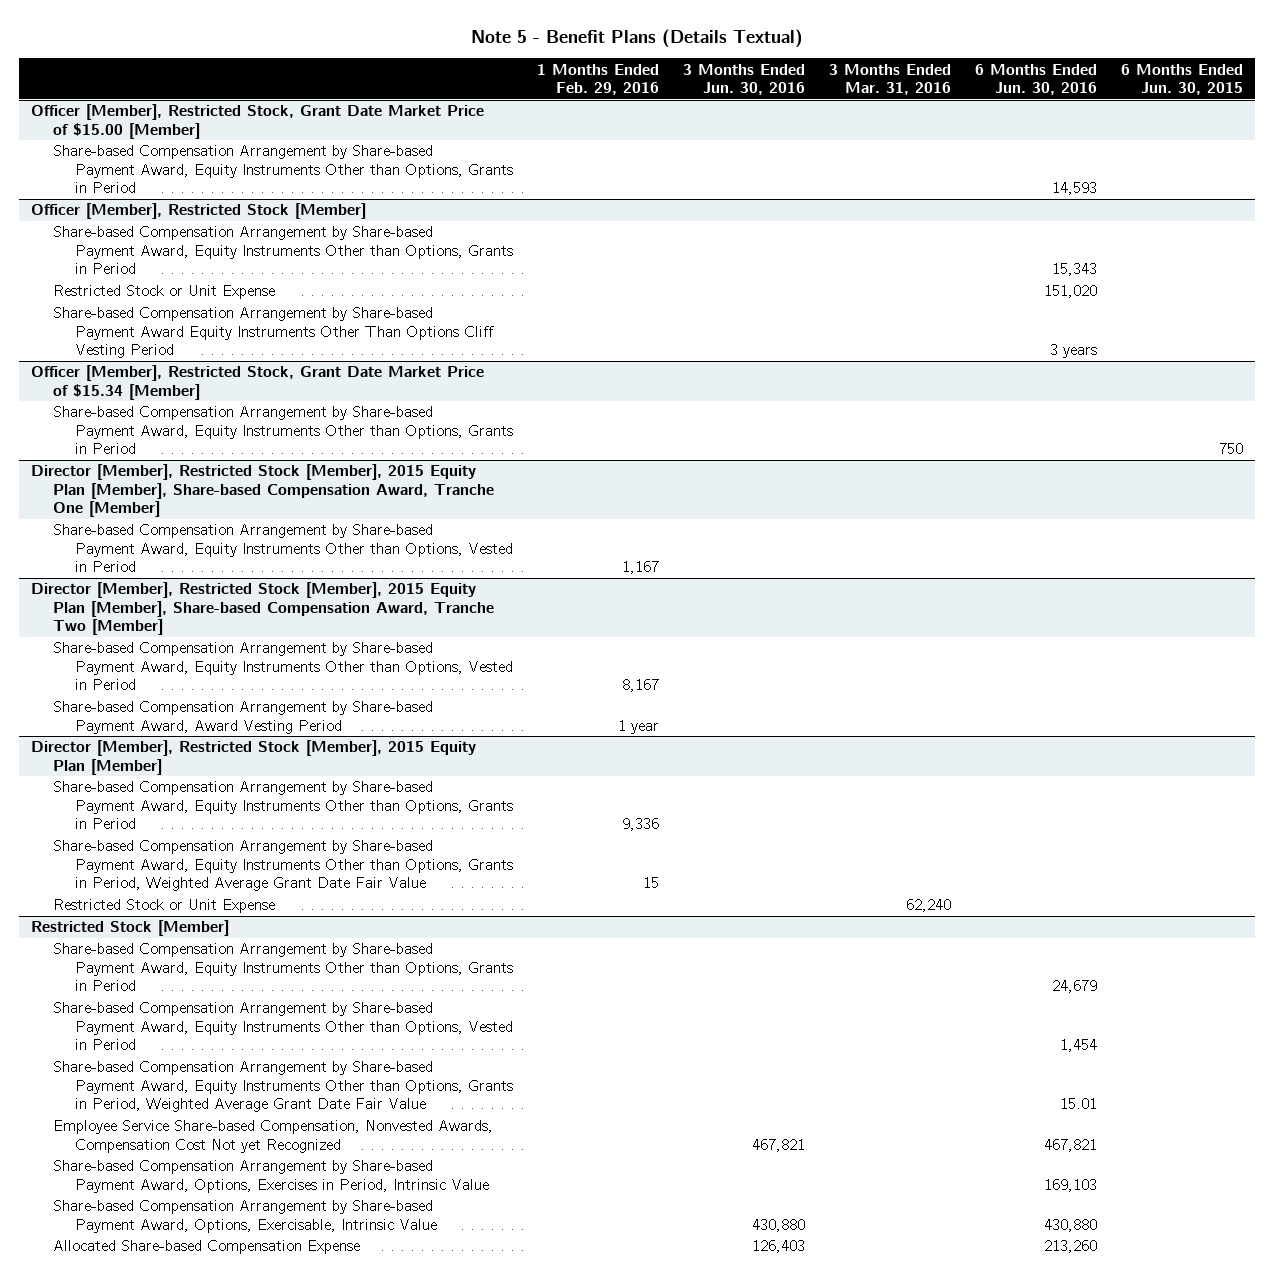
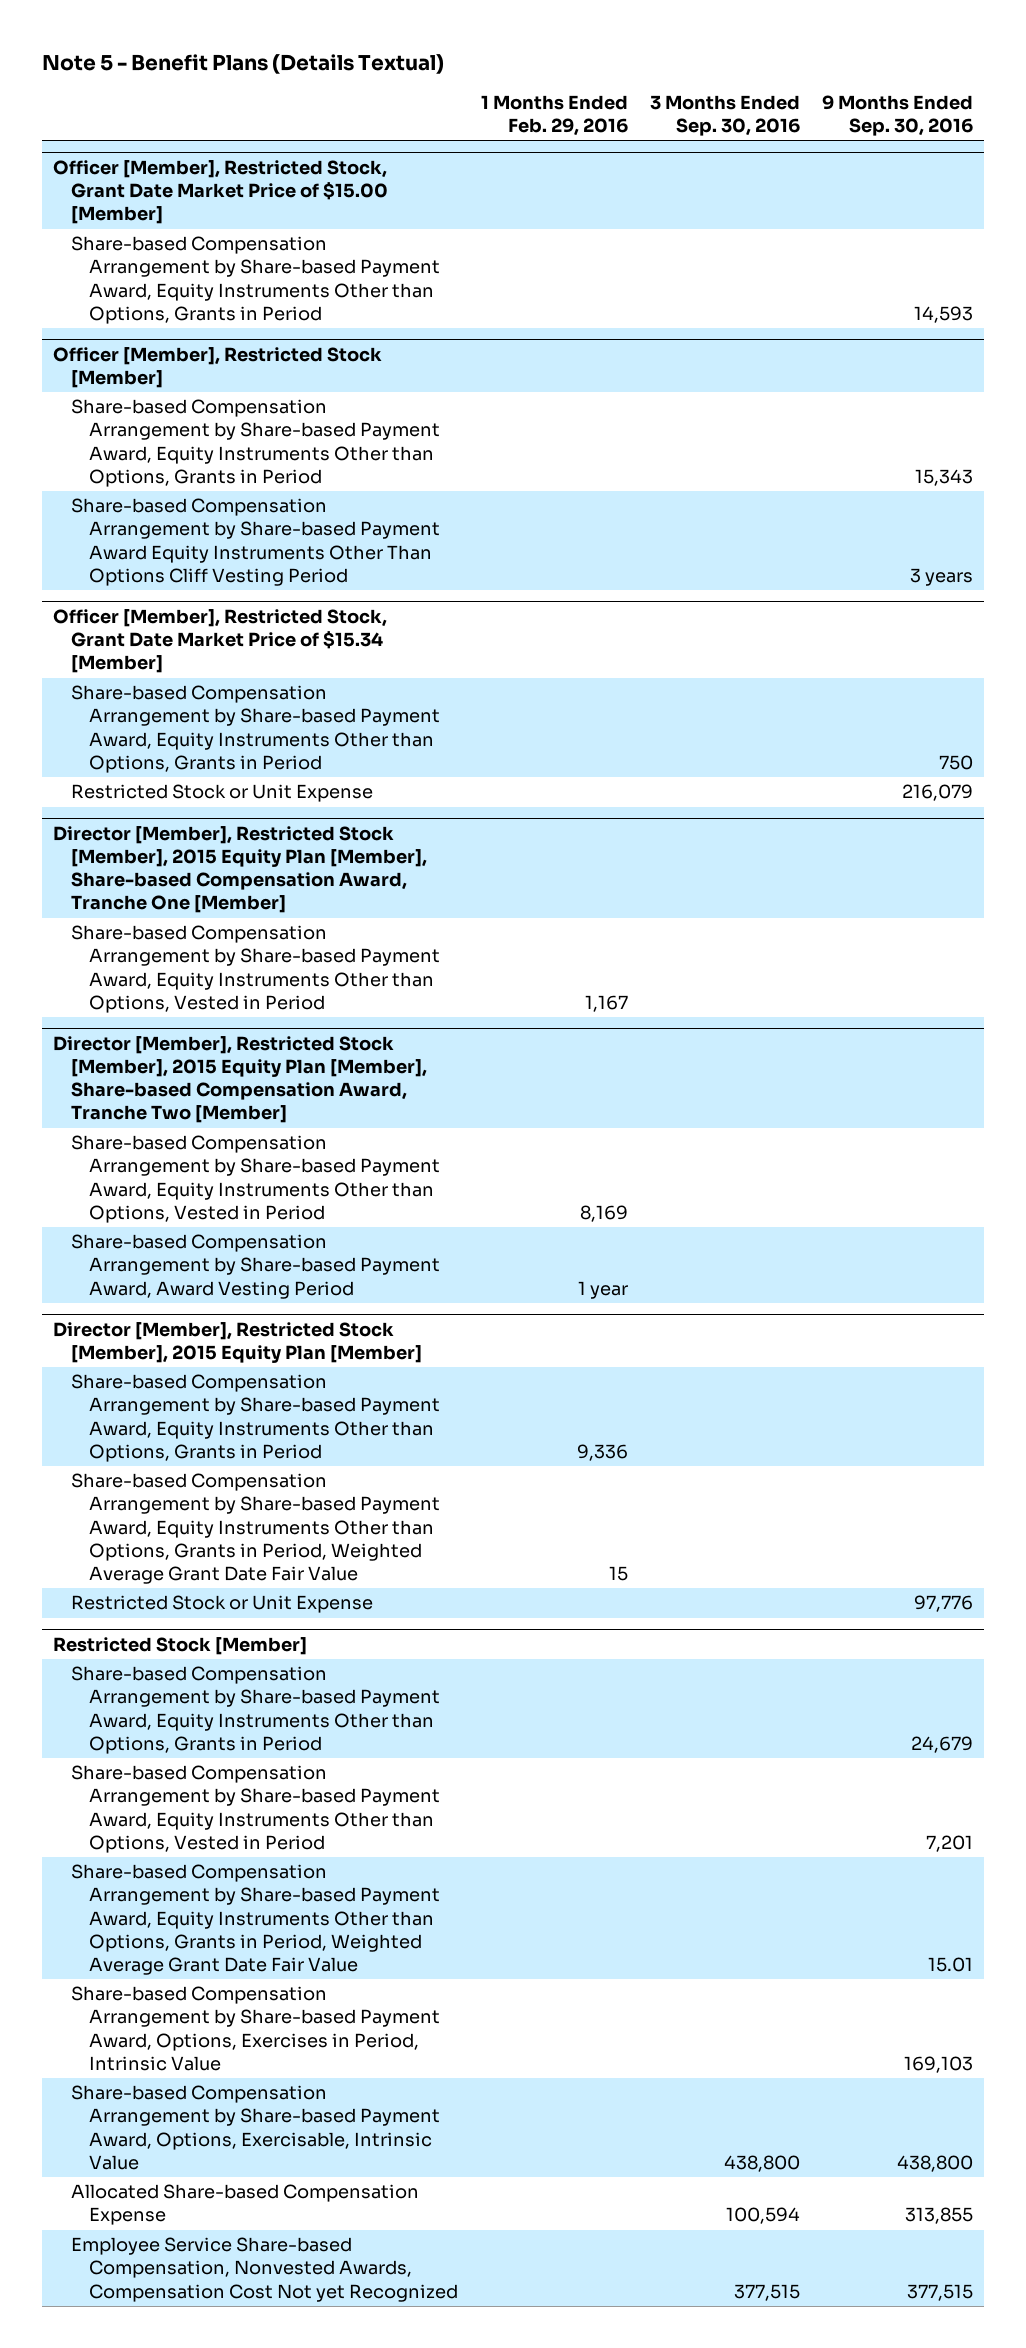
- | 1 Months Ended Feb. 29, 2016 | 3 Months Ended Jun. 30, 2016 | 3 Months Ended Mar. 31, 2016 | 6 Months Ended Jun. 30, 2016 | 6 Months Ended Jun. 30, 2015
+ | 1 Months Ended Feb. 29, 2016 | 3 Months Ended Sep. 30, 2016 | 9 Months Ended Sep. 30, 2016
@ Officer [Member], Restricted Stock [Member]
- Restricted Stock or Unit Expense | | | | 151,020 |
@ Officer [Member], Restricted Stock, Grant Date Market Price of $15.34 [Member]
+ Restricted Stock or Unit Expense | | | 216,079
@ Director [Member], Restricted Stock [Member], 2015 Equity Plan [Member], Share-based Compensation Award, Tranche Two [Member]
- Share-based Compensation Arrangement by Share-based Payment Award, Equity Instruments Other than Options, Vested in Period | 8,167 | | | |
+ Share-based Compensation Arrangement by Share-based Payment Award, Equity Instruments Other than Options, Vested in Period | 8,169 | |
@ Restricted Stock [Member]
moved down: Employee Service Share-based Compensation, Nonvested Awards, Compensation Cost Not yet Recognized | | 377,515 | 377,515

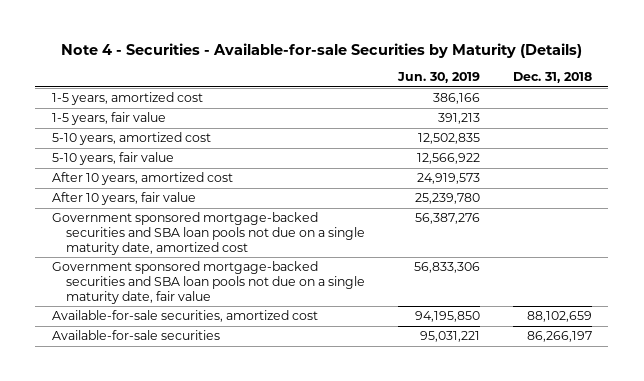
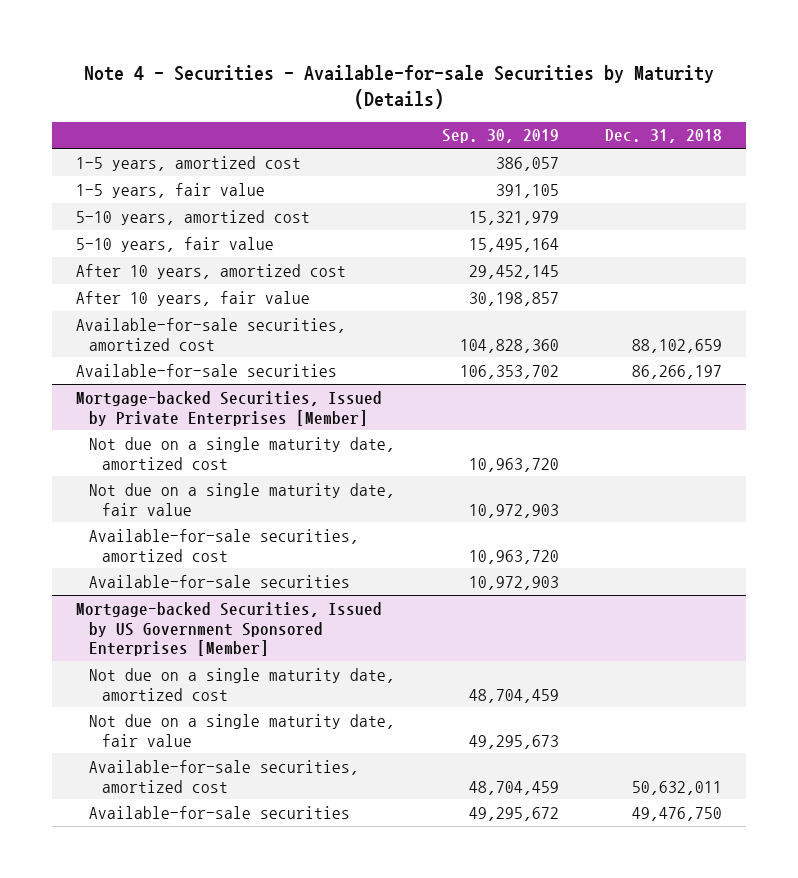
- | Jun. 30, 2019 | Dec. 31, 2018
+ | Sep. 30, 2019 | Dec. 31, 2018
- Government sponsored mortgage-backed securities and SBA loan pools not due on a single maturity date, amortized cost | 56,387,276 |
- Government sponsored mortgage-backed securities and SBA loan pools not due on a single maturity date, fair value | 56,833,306 |
+ Mortgage-backed Securities, Issued by Private Enterprises [Member]
+ Not due on a single maturity date, amortized cost | 10,963,720 |
+ Not due on a single maturity date, fair value | 10,972,903 |
+ Available-for-sale securities, amortized cost | 10,963,720 |
+ Available-for-sale securities | 10,972,903 |
+ Mortgage-backed Securities, Issued by US Government Sponsored Enterprises [Member]
+ Not due on a single maturity date, amortized cost | 48,704,459 |
+ Not due on a single maturity date, fair value | 49,295,673 |
+ Available-for-sale securities, amortized cost | 48,704,459 | 50,632,011
+ Available-for-sale securities | 49,295,672 | 49,476,750

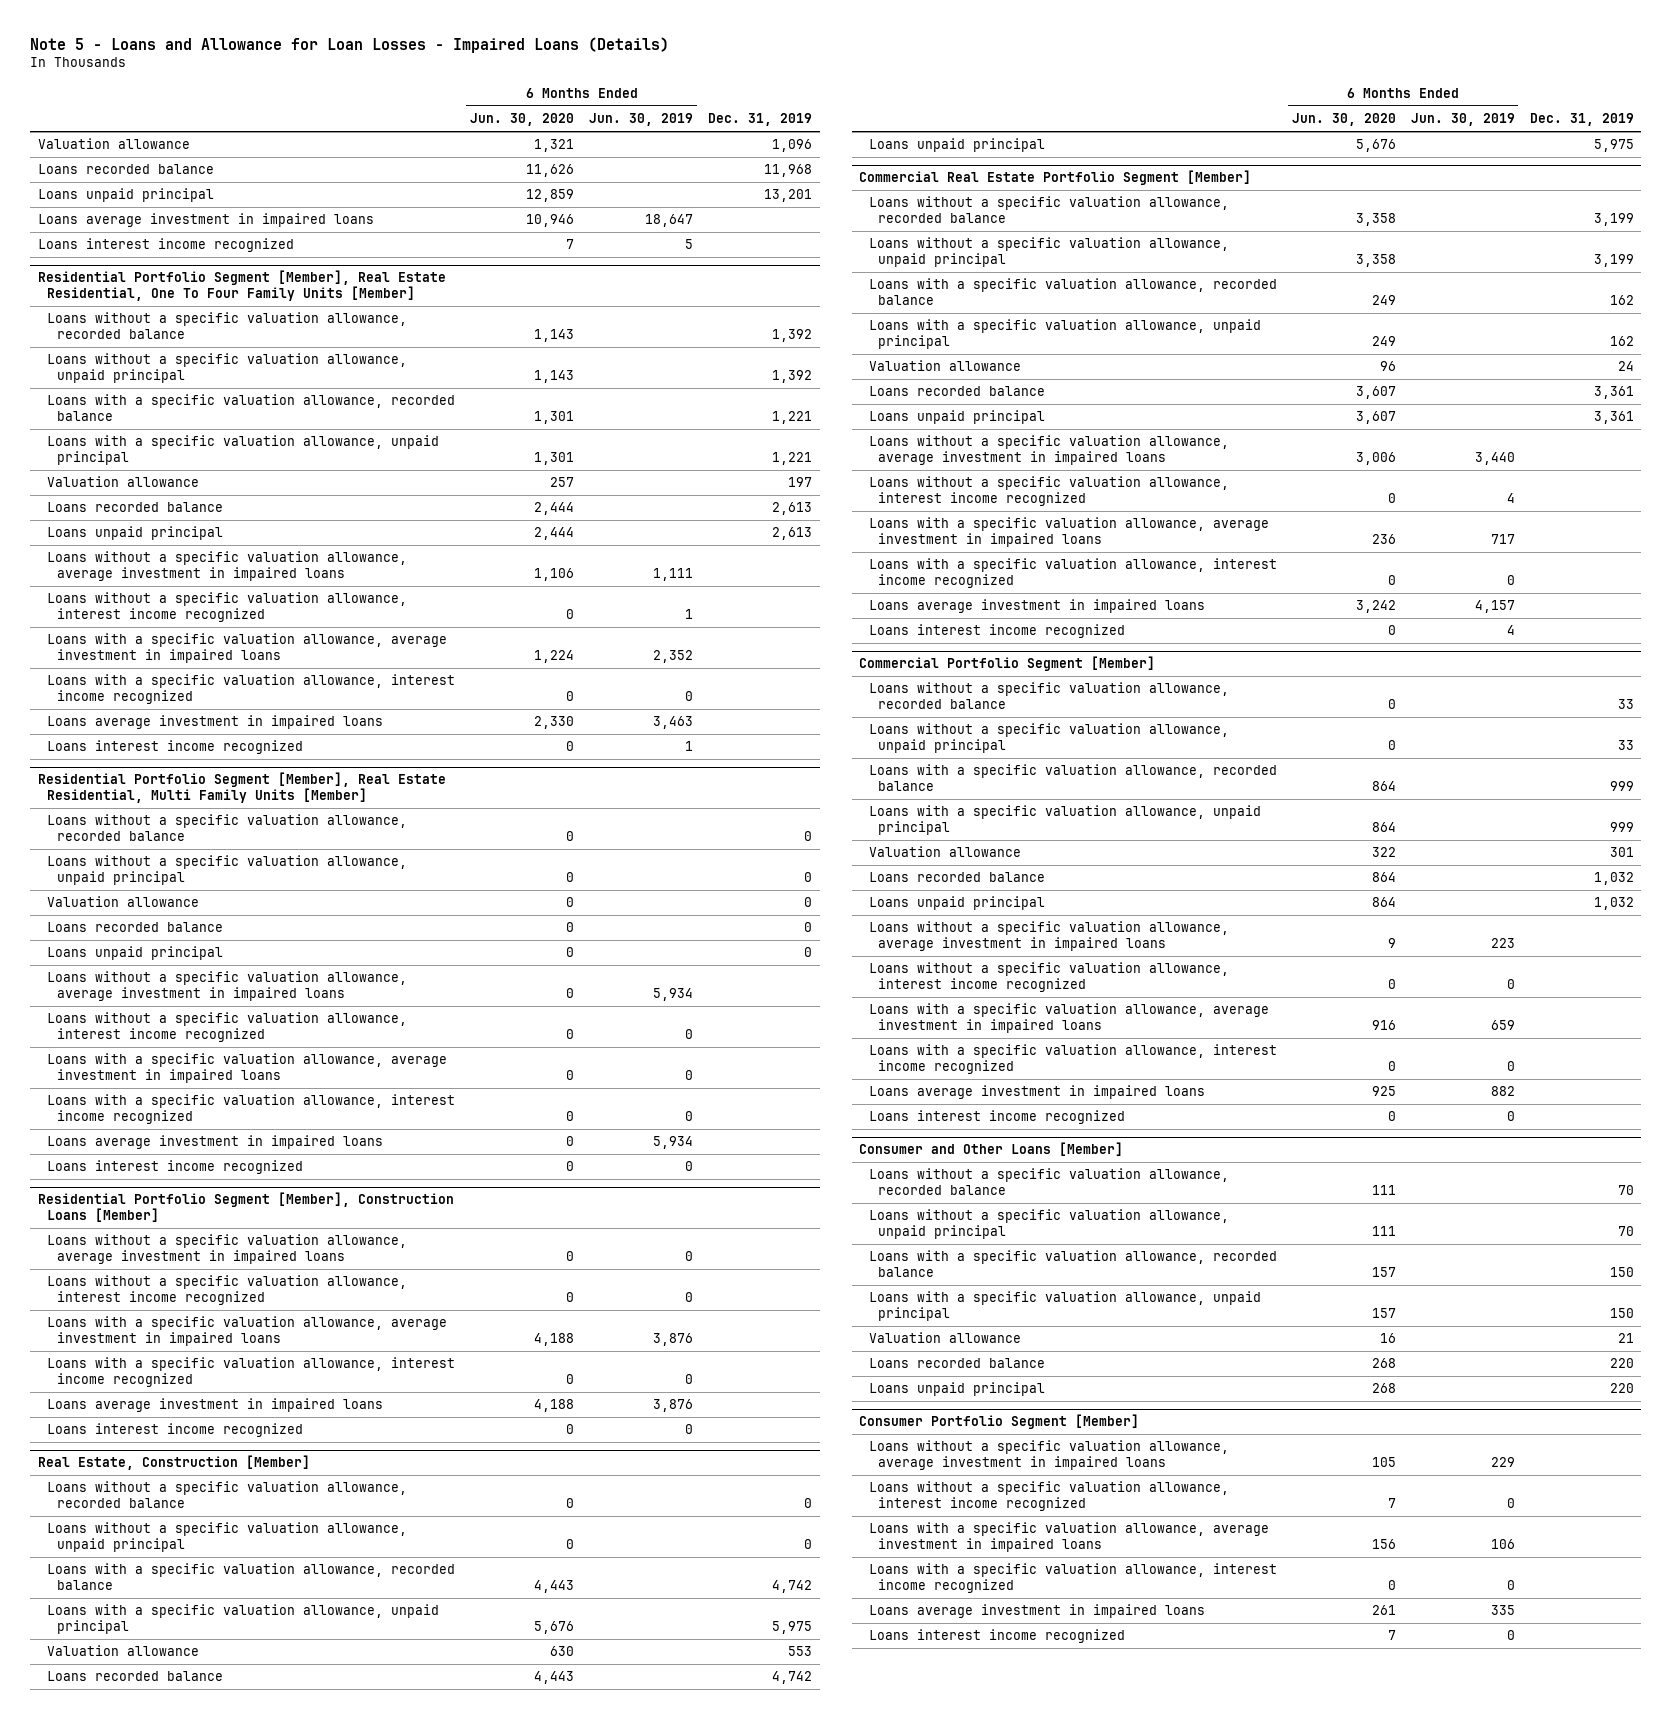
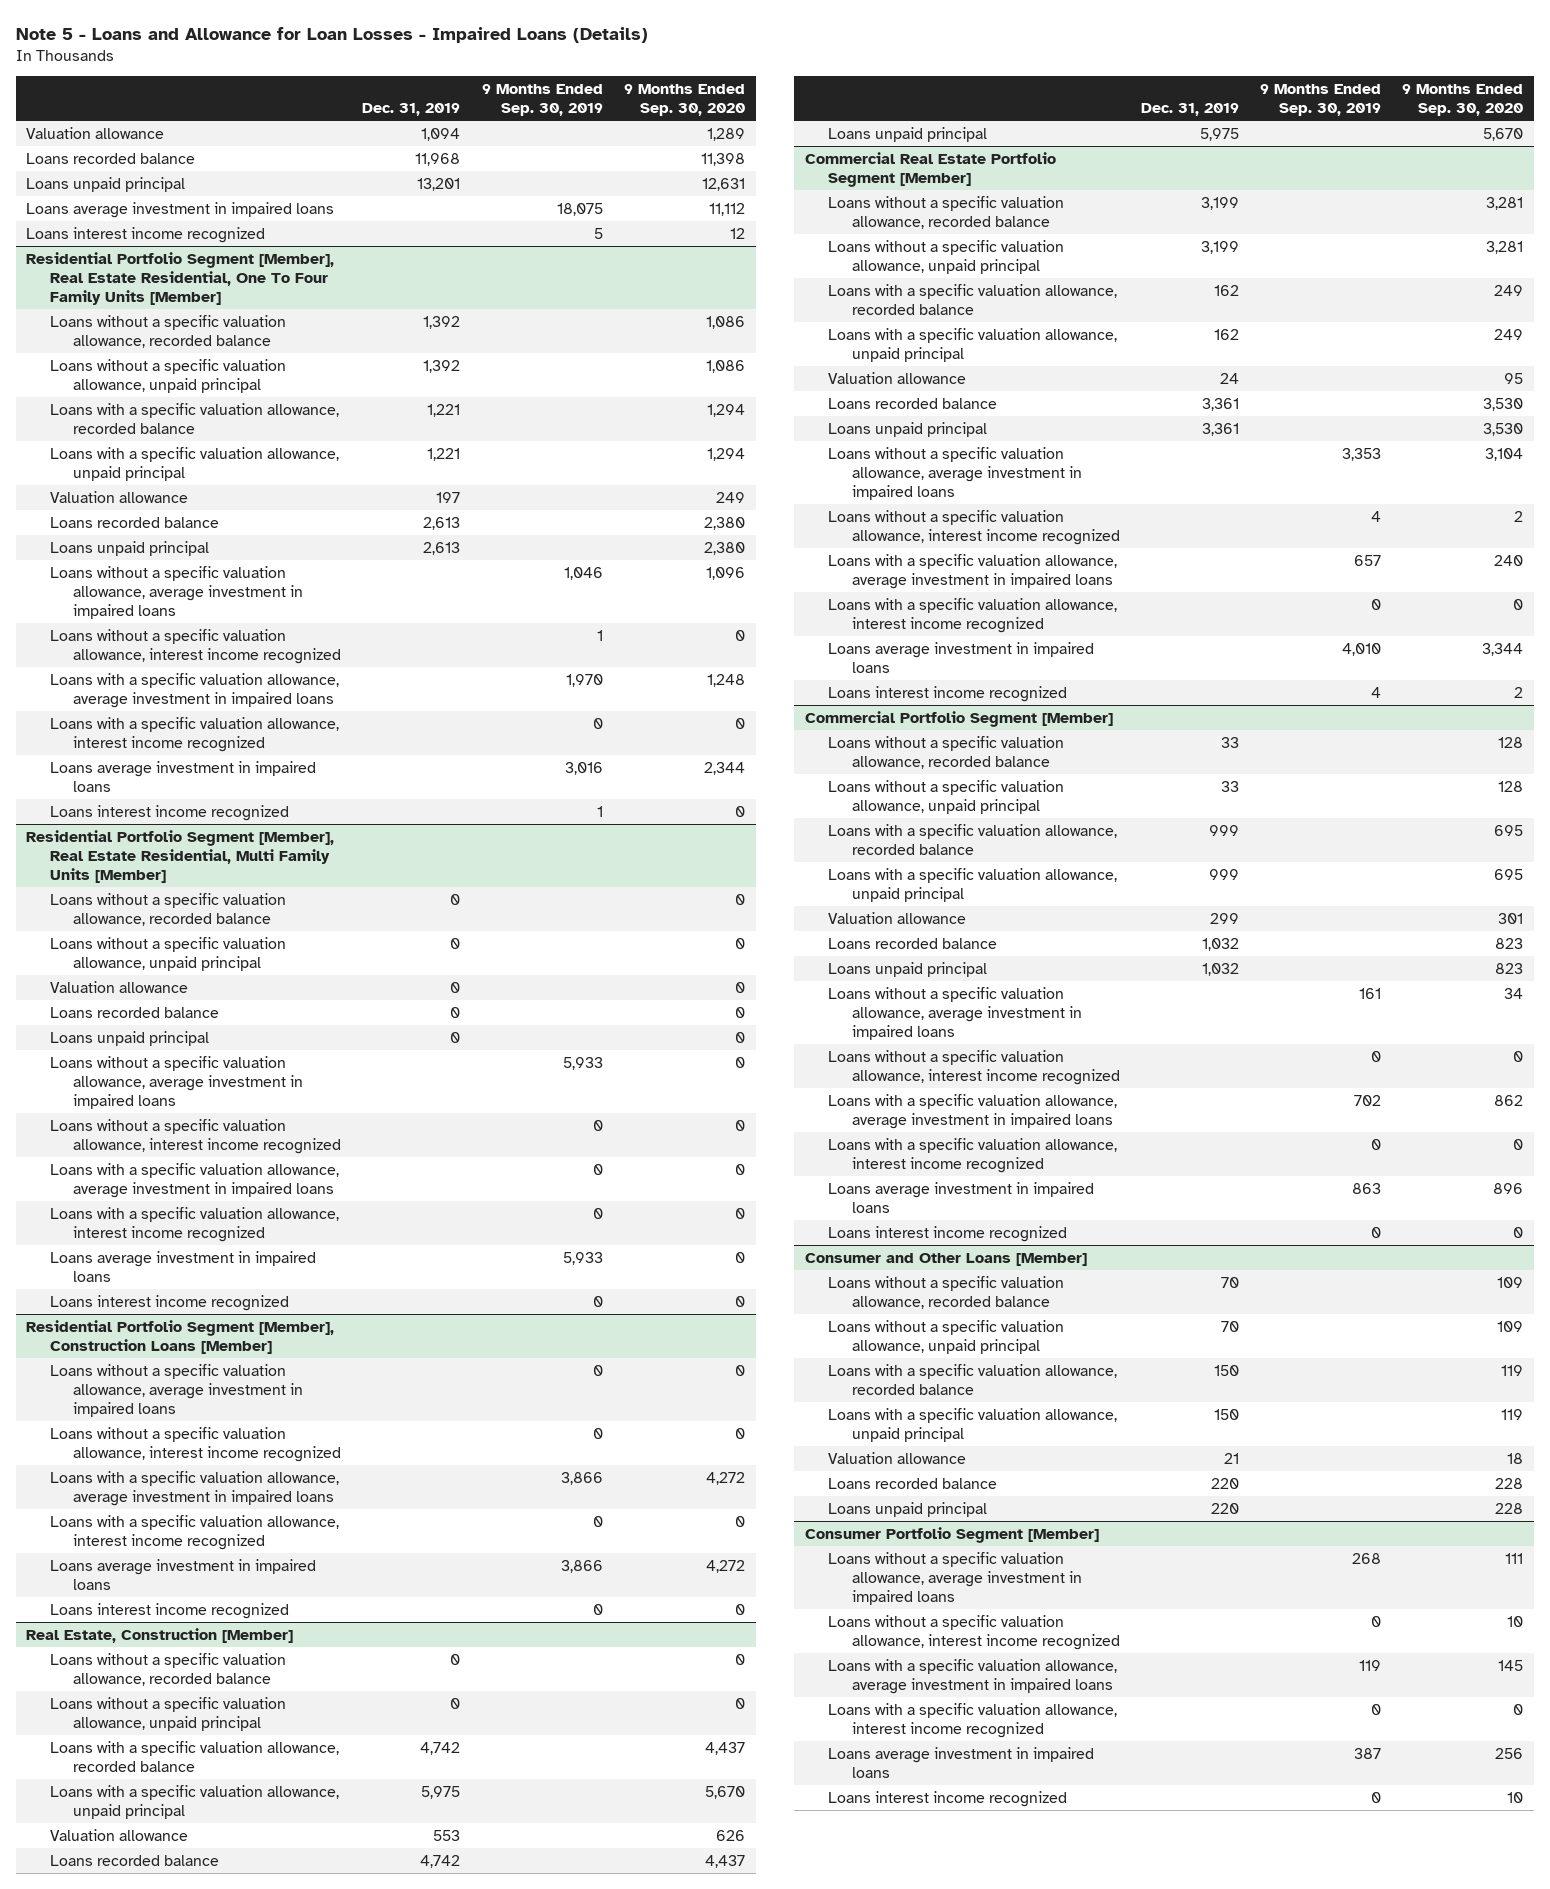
- | 6 Months Ended Jun. 30, 2020 | 6 Months Ended Jun. 30, 2019 | Dec. 31, 2019
+ | Dec. 31, 2019 | 9 Months Ended Sep. 30, 2019 | 9 Months Ended Sep. 30, 2020
- Valuation allowance | 1,321 | | 1,096
+ Valuation allowance | 1,094 | | 1,289
@ Commercial Portfolio Segment [Member]
- Valuation allowance | 322 | | 301
+ Valuation allowance | 299 | | 301

